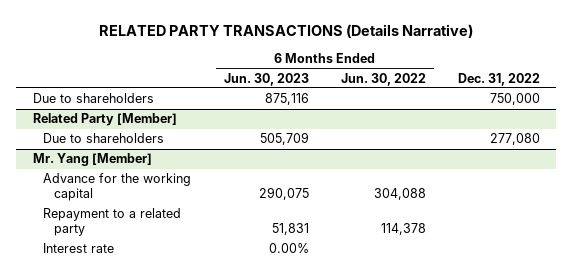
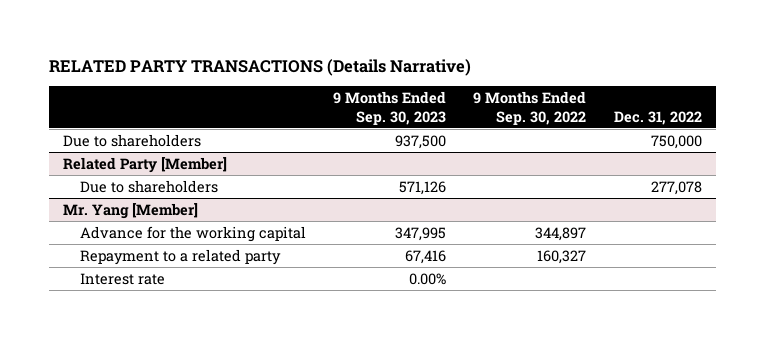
- | 6 Months Ended Jun. 30, 2023 | 6 Months Ended Jun. 30, 2022 | Dec. 31, 2022
+ | 9 Months Ended Sep. 30, 2023 | 9 Months Ended Sep. 30, 2022 | Dec. 31, 2022
@ Related Party [Member]
- Due to shareholders | 505,709 | | 277,080
+ Due to shareholders | 571,126 | | 277,078

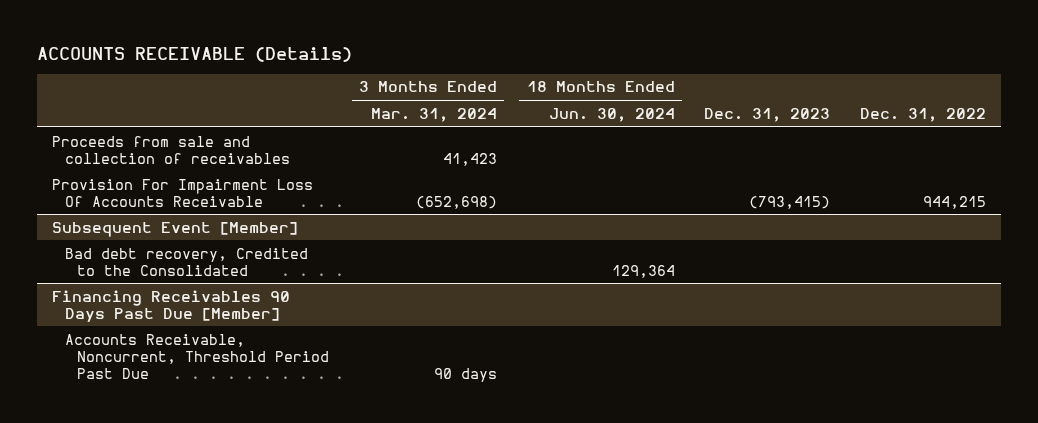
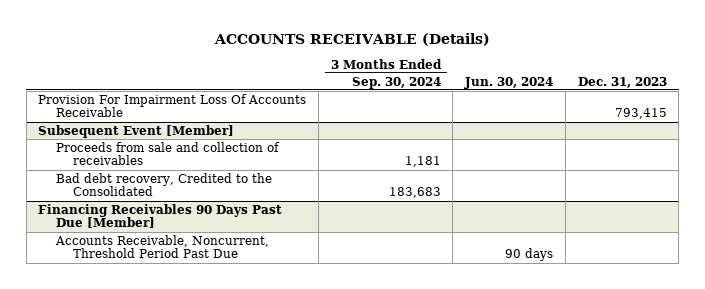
- | 3 Months Ended Mar. 31, 2024 | 18 Months Ended Jun. 30, 2024 | Dec. 31, 2023 | Dec. 31, 2022
+ | 3 Months Ended Sep. 30, 2024 | Jun. 30, 2024 | Dec. 31, 2023
- Proceeds from sale and collection of receivables | 41,423 | | |
- Provision For Impairment Loss Of Accounts Receivable | (652,698) | | (793,415) | 944,215
+ Provision For Impairment Loss Of Accounts Receivable | | | 793,415
@ Subsequent Event [Member]
+ Proceeds from sale and collection of receivables | 1,181 | |

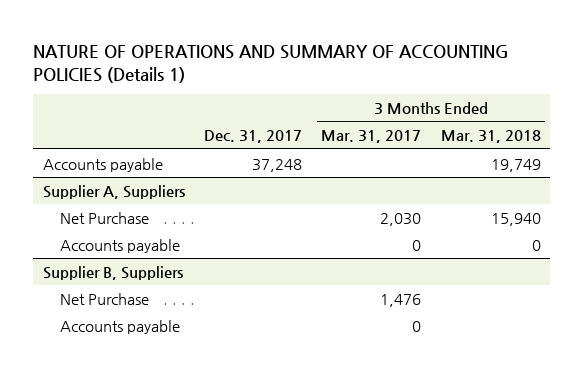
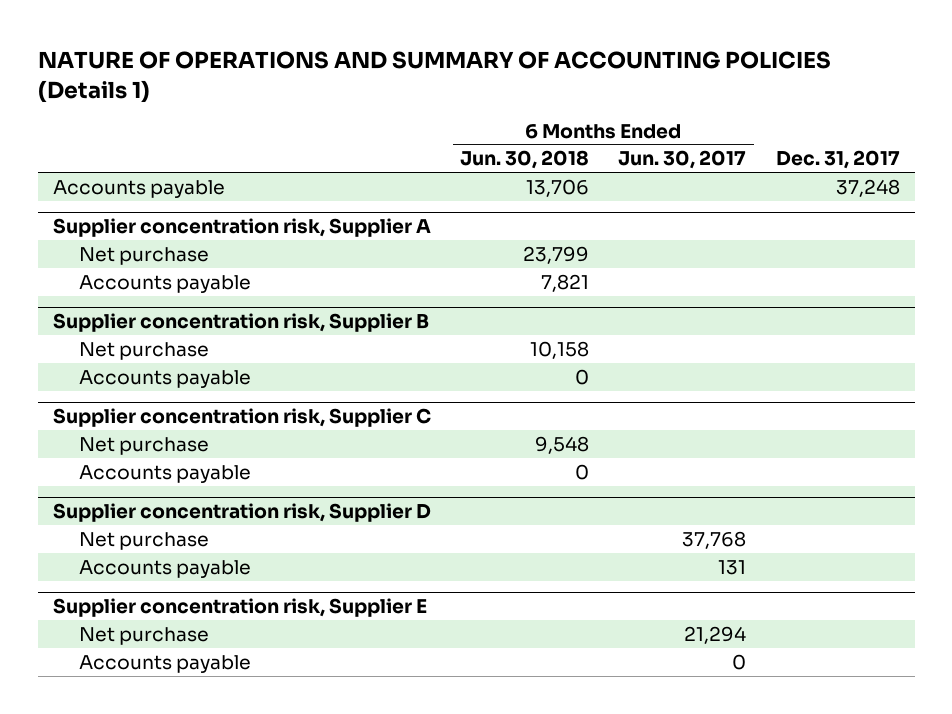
- | Dec. 31, 2017 | 3 Months Ended Mar. 31, 2017 | 3 Months Ended Mar. 31, 2018
+ | 6 Months Ended Jun. 30, 2018 | 6 Months Ended Jun. 30, 2017 | Dec. 31, 2017
- Supplier A, Suppliers
- Net Purchase | | 2,030 | 15,940
+ Supplier concentration risk, Supplier A
+ Net purchase | 23,799 | |
- Supplier B, Suppliers
- Net Purchase | | 1,476 |
+ Supplier concentration risk, Supplier B
+ Net purchase | 10,158 | |
+ Supplier concentration risk, Supplier C
+ Net purchase | 9,548 | |
+ Accounts payable | 0 | |
+ Supplier concentration risk, Supplier D
+ Net purchase | | 37,768 |
+ Accounts payable | | 131 |
+ Supplier concentration risk, Supplier E
+ Net purchase | | 21,294 |
+ Accounts payable | | 0 |

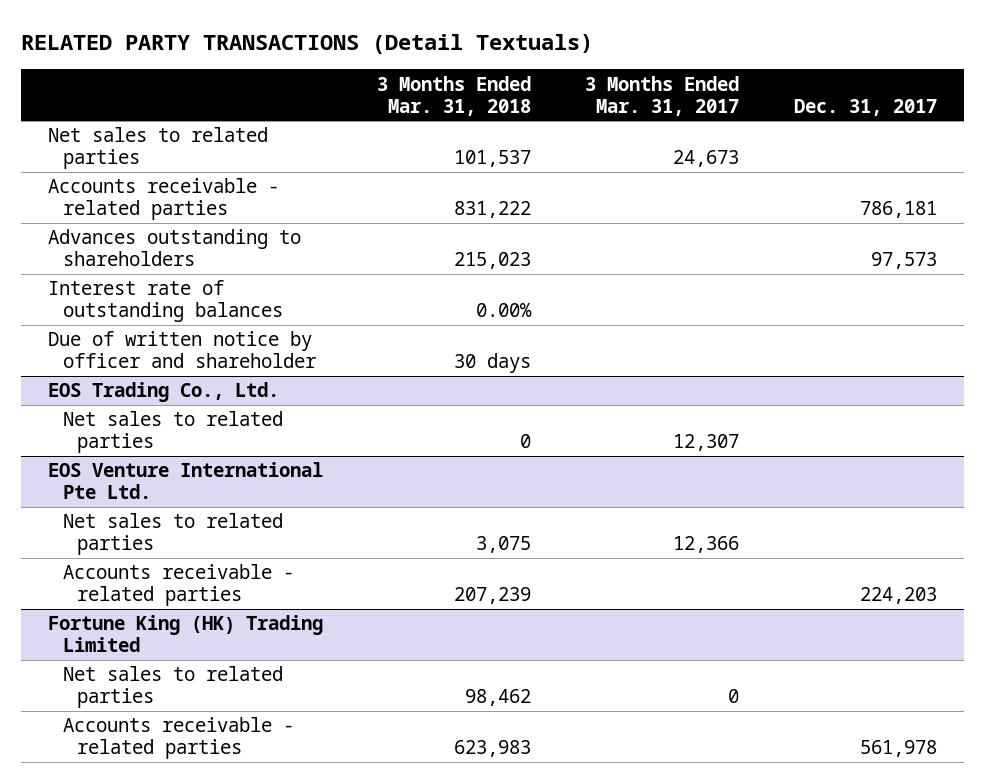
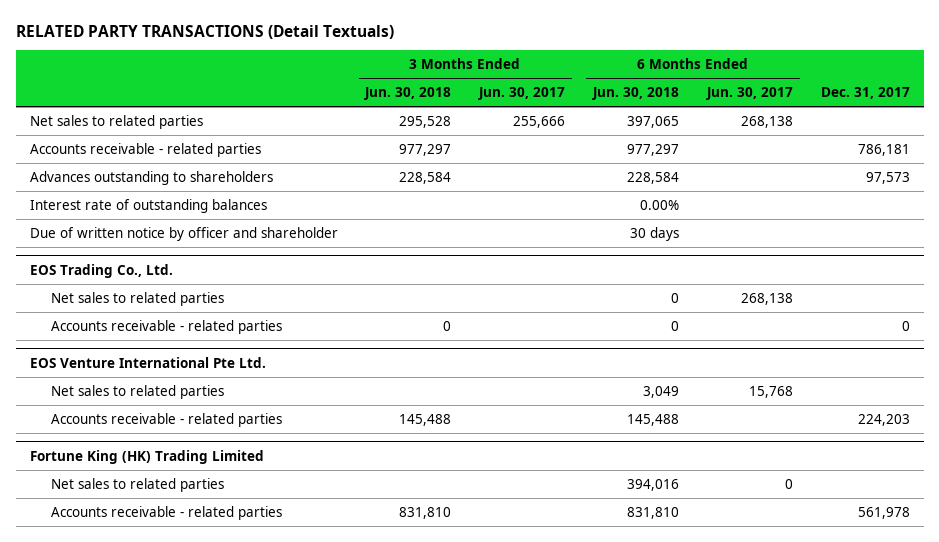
- | 3 Months Ended Mar. 31, 2018 | 3 Months Ended Mar. 31, 2017 | Dec. 31, 2017
+ | 3 Months Ended Jun. 30, 2018 | 3 Months Ended Jun. 30, 2017 | 6 Months Ended Jun. 30, 2018 | 6 Months Ended Jun. 30, 2017 | Dec. 31, 2017
@ EOS Trading Co., Ltd.
+ Accounts receivable - related parties | 0 | | 0 | | 0

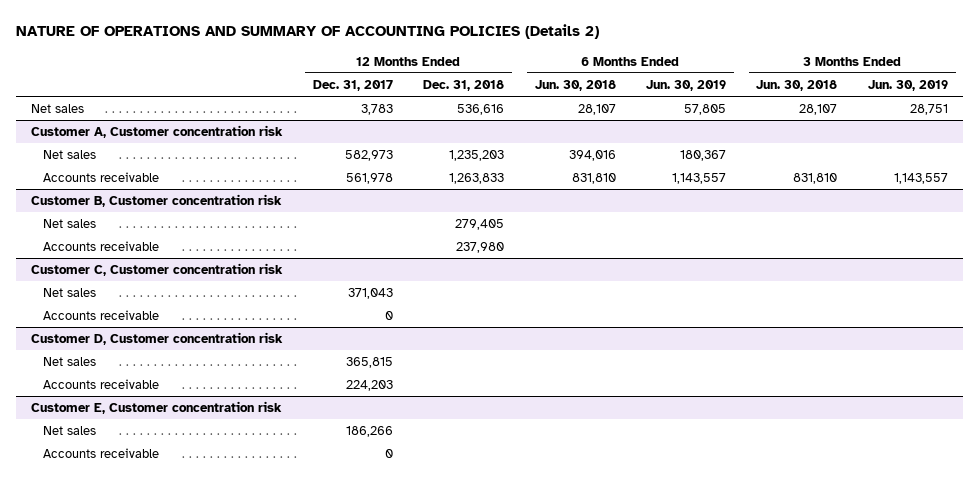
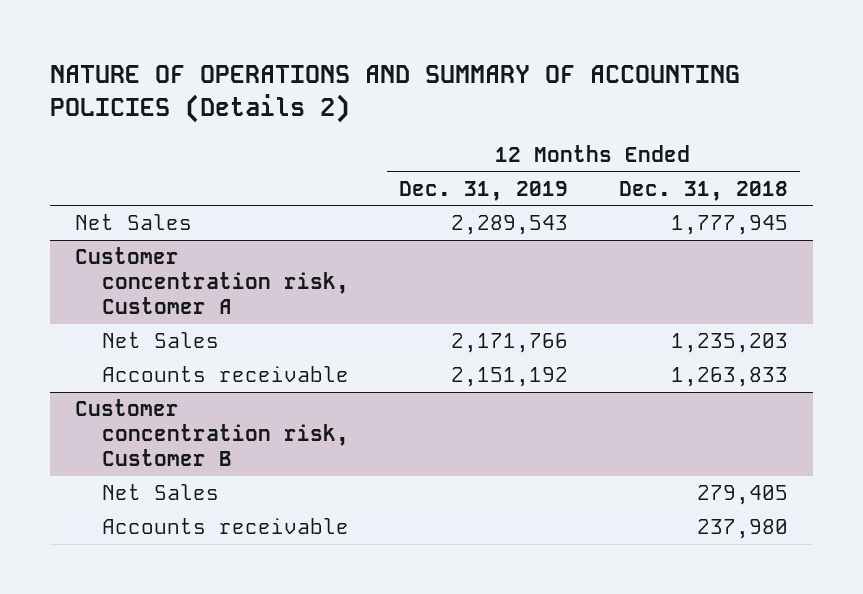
- | 12 Months Ended Dec. 31, 2017 | 12 Months Ended Dec. 31, 2018 | 6 Months Ended Jun. 30, 2018 | 6 Months Ended Jun. 30, 2019 | 3 Months Ended Jun. 30, 2018 | 3 Months Ended Jun. 30, 2019
+ | 12 Months Ended Dec. 31, 2019 | 12 Months Ended Dec. 31, 2018
- Net sales | 3,783 | 536,616 | 28,107 | 57,805 | 28,107 | 28,751
- Customer A, Customer concentration risk
- Net sales | 582,973 | 1,235,203 | 394,016 | 180,367 | |
+ Net Sales | 2,289,543 | 1,777,945
+ Customer concentration risk, Customer A
+ Net Sales | 2,171,766 | 1,235,203
- Customer B, Customer concentration risk
- Net sales | | 279,405 | | | |
+ Customer concentration risk, Customer B
+ Net Sales | | 279,405
- Customer C, Customer concentration risk
- Net sales | 371,043 | | | | |
- Accounts receivable | 0 | | | | |
- Customer D, Customer concentration risk
- Net sales | 365,815 | | | | |
- Accounts receivable | 224,203 | | | | |
- Customer E, Customer concentration risk
- Net sales | 186,266 | | | | |
- Accounts receivable | 0 | | | | |

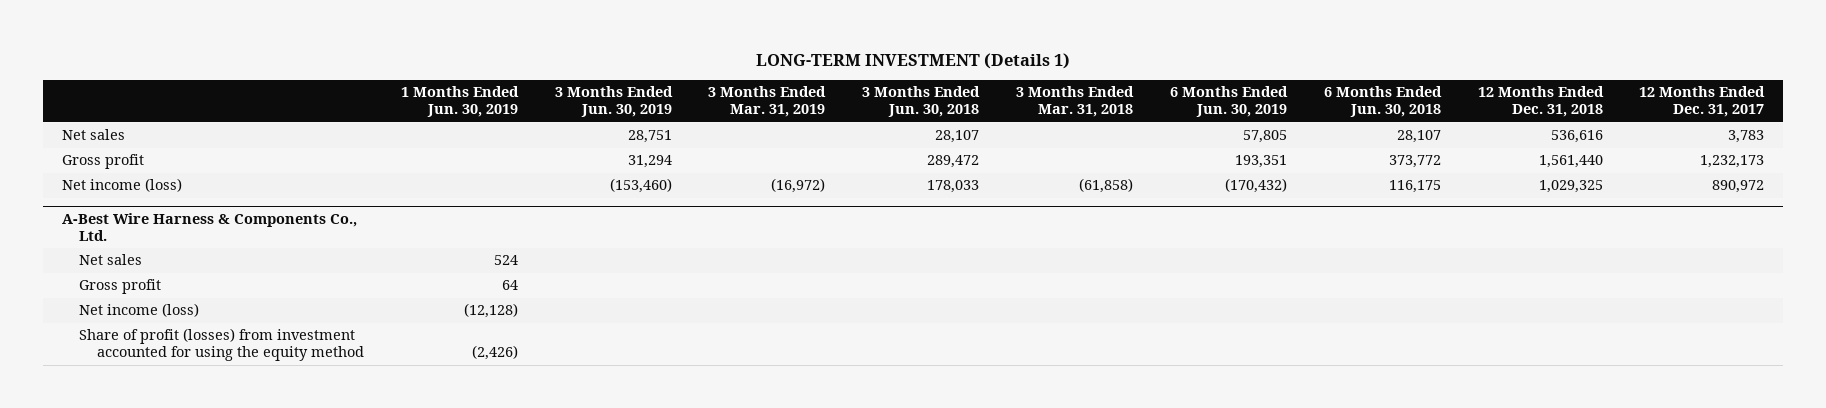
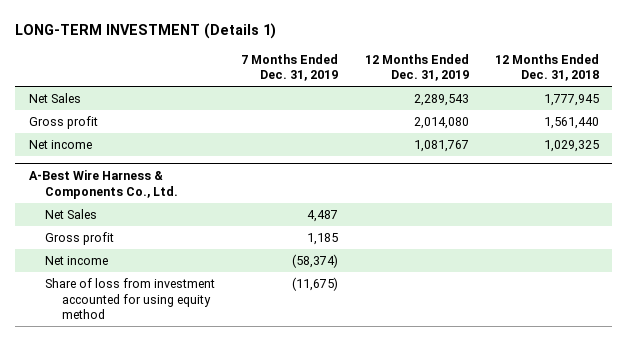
- | 1 Months Ended Jun. 30, 2019 | 3 Months Ended Jun. 30, 2019 | 3 Months Ended Mar. 31, 2019 | 3 Months Ended Jun. 30, 2018 | 3 Months Ended Mar. 31, 2018 | 6 Months Ended Jun. 30, 2019 | 6 Months Ended Jun. 30, 2018 | 12 Months Ended Dec. 31, 2018 | 12 Months Ended Dec. 31, 2017
+ | 7 Months Ended Dec. 31, 2019 | 12 Months Ended Dec. 31, 2019 | 12 Months Ended Dec. 31, 2018
- Net sales | | 28,751 | | 28,107 | | 57,805 | 28,107 | 536,616 | 3,783
+ Net Sales | | 2,289,543 | 1,777,945
- Net income (loss) | | (153,460) | (16,972) | 178,033 | (61,858) | (170,432) | 116,175 | 1,029,325 | 890,972
+ Net income | | 1,081,767 | 1,029,325
@ A-Best Wire Harness & Components Co., Ltd.
- Net sales | 524 | | | | | | | |
+ Net Sales | 4,487 | |
- Net income (loss) | (12,128) | | | | | | | |
- Share of profit (losses) from investment accounted for using the equity method | (2,426) | | | | | | | |
+ Net income | (58,374) | |
+ Share of loss from investment accounted for using equity method | (11,675) | |

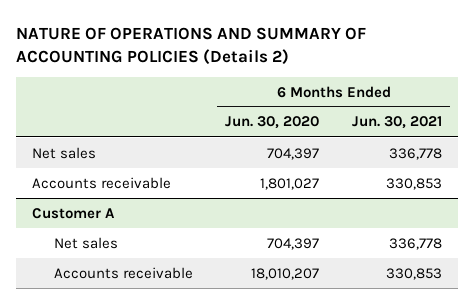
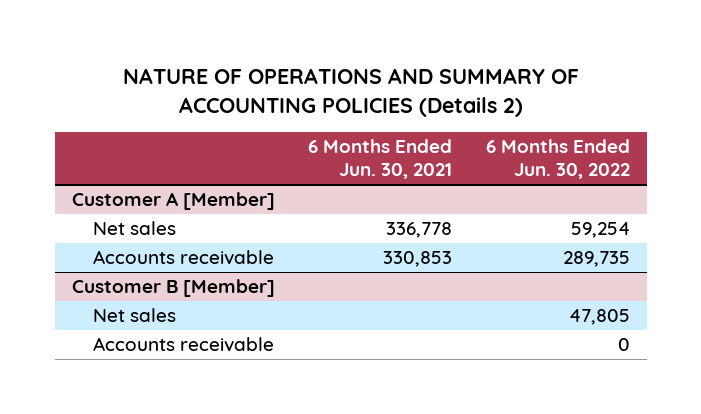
- | 6 Months Ended Jun. 30, 2020 | 6 Months Ended Jun. 30, 2021
+ | 6 Months Ended Jun. 30, 2021 | 6 Months Ended Jun. 30, 2022
- Net sales | 704,397 | 336,778
- Accounts receivable | 1,801,027 | 330,853
- Customer A
+ Customer A [Member]
+ Customer B [Member]
+ Net sales | | 47,805
+ Accounts receivable | | 0

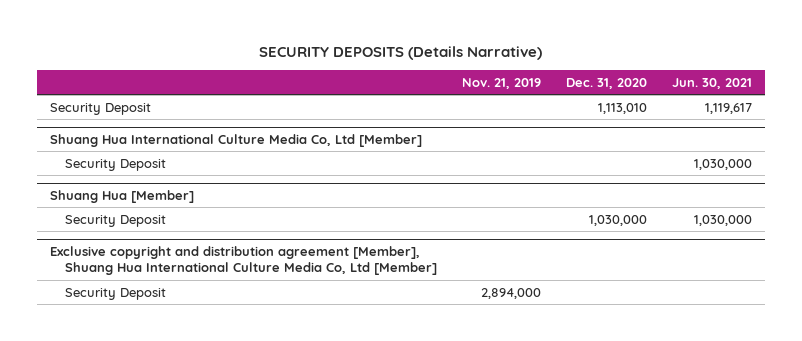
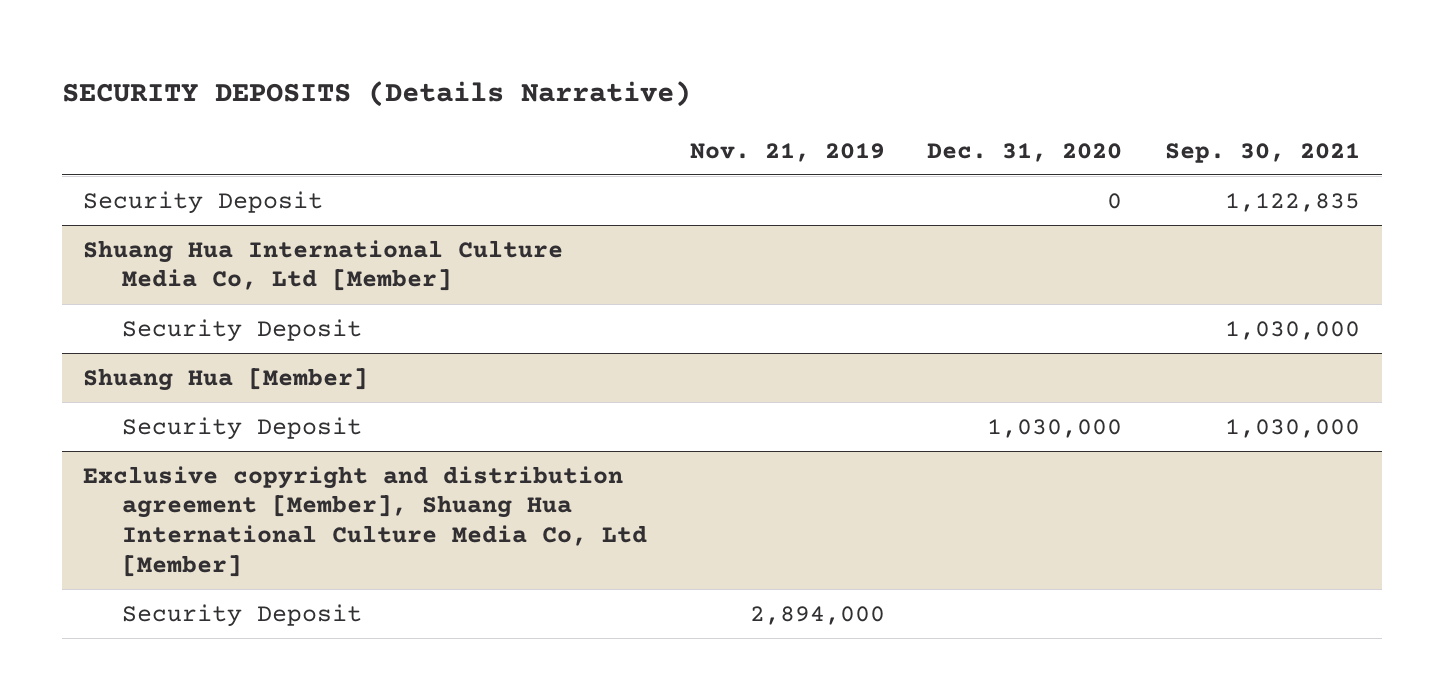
- | Nov. 21, 2019 | Dec. 31, 2020 | Jun. 30, 2021
+ | Nov. 21, 2019 | Dec. 31, 2020 | Sep. 30, 2021
- Security Deposit | | 1,113,010 | 1,119,617
+ Security Deposit | | 0 | 1,122,835

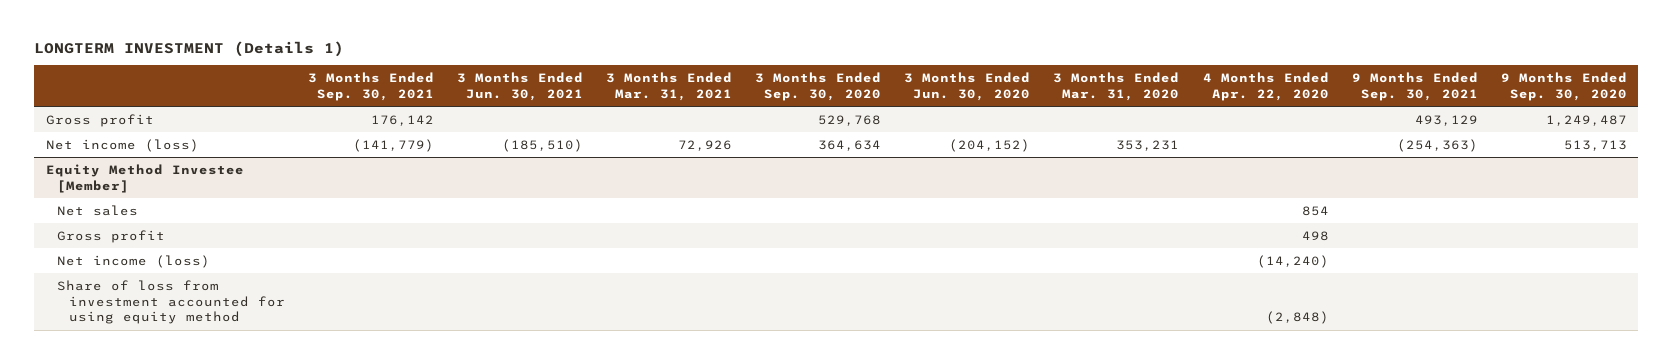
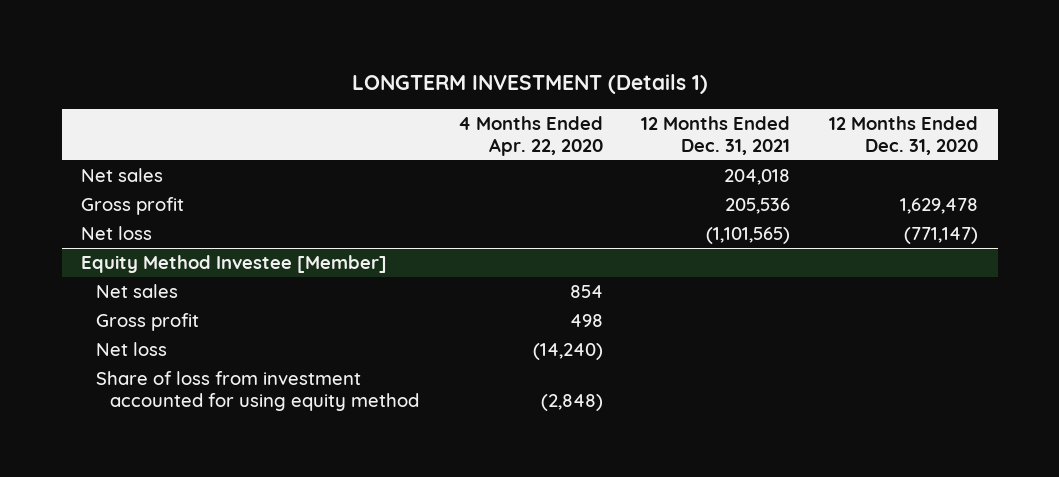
- | 3 Months Ended Sep. 30, 2021 | 3 Months Ended Jun. 30, 2021 | 3 Months Ended Mar. 31, 2021 | 3 Months Ended Sep. 30, 2020 | 3 Months Ended Jun. 30, 2020 | 3 Months Ended Mar. 31, 2020 | 4 Months Ended Apr. 22, 2020 | 9 Months Ended Sep. 30, 2021 | 9 Months Ended Sep. 30, 2020
+ | 4 Months Ended Apr. 22, 2020 | 12 Months Ended Dec. 31, 2021 | 12 Months Ended Dec. 31, 2020
+ Net sales | | 204,018 |
- Net income (loss) | (141,779) | (185,510) | 72,926 | 364,634 | (204,152) | 353,231 | | (254,363) | 513,713
+ Net loss | | (1,101,565) | (771,147)
@ Equity Method Investee [Member]
- Net income (loss) | | | | | | | (14,240) | |
+ Net loss | (14,240) | |

